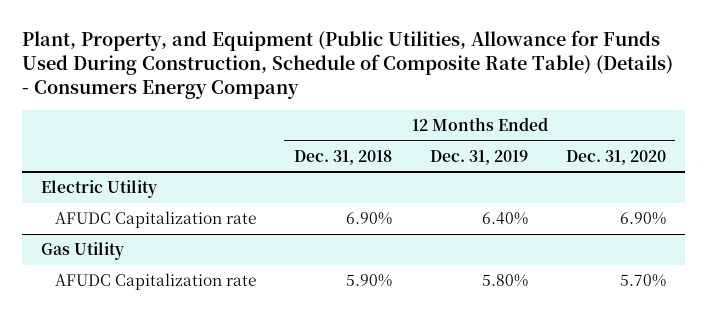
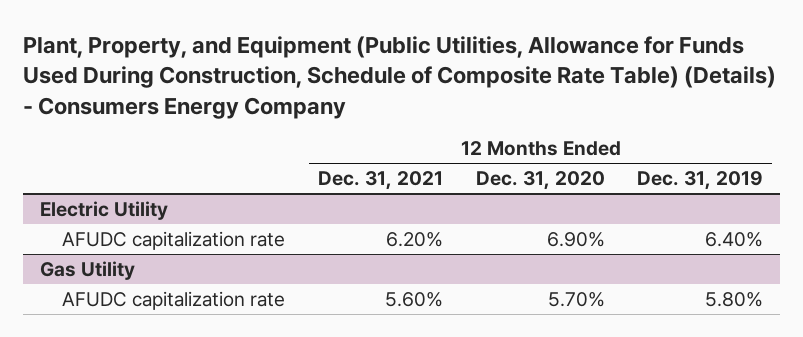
- | 12 Months Ended Dec. 31, 2018 | 12 Months Ended Dec. 31, 2019 | 12 Months Ended Dec. 31, 2020
+ | 12 Months Ended Dec. 31, 2021 | 12 Months Ended Dec. 31, 2020 | 12 Months Ended Dec. 31, 2019
@ Electric Utility
- AFUDC Capitalization rate | 6.90% | 6.40% | 6.90%
+ AFUDC capitalization rate | 6.20% | 6.90% | 6.40%
@ Gas Utility
- AFUDC Capitalization rate | 5.90% | 5.80% | 5.70%
+ AFUDC capitalization rate | 5.60% | 5.70% | 5.80%

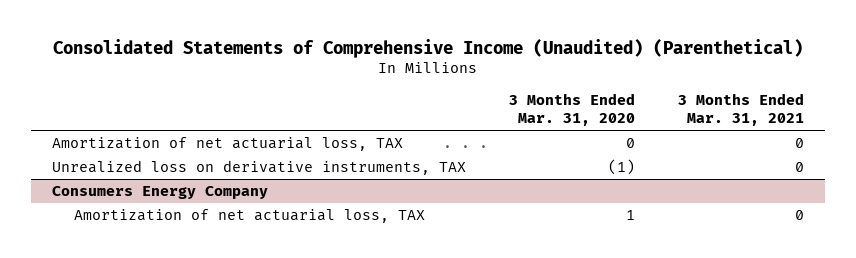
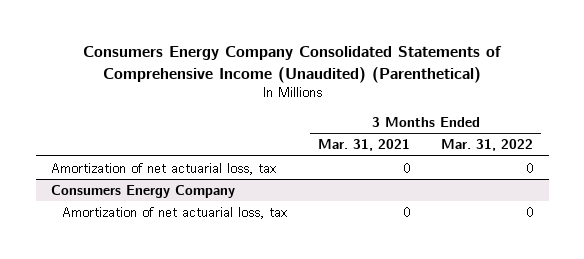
- Consolidated Statements of Comprehensive Income (Unaudited) (Parenthetical)
+ Consumers Energy Company Consolidated Statements of Comprehensive Income (Unaudited) (Parenthetical)
- | 3 Months Ended Mar. 31, 2020 | 3 Months Ended Mar. 31, 2021
+ | 3 Months Ended Mar. 31, 2021 | 3 Months Ended Mar. 31, 2022
- Amortization of net actuarial loss, TAX | 0 | 0
- Unrealized loss on derivative instruments, TAX | (1) | 0
+ Amortization of net actuarial loss, tax | 0 | 0
@ Consumers Energy Company
- Amortization of net actuarial loss, TAX | 1 | 0
+ Amortization of net actuarial loss, tax | 0 | 0

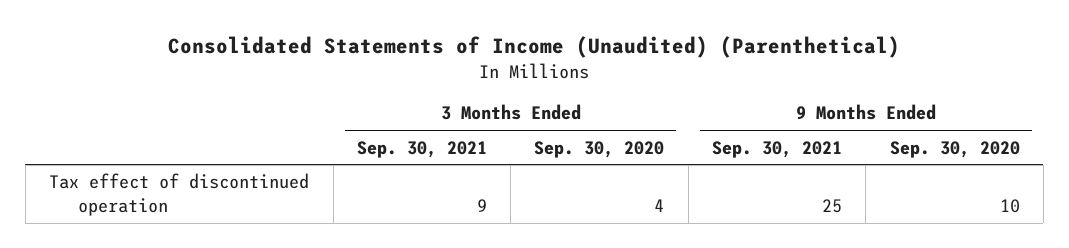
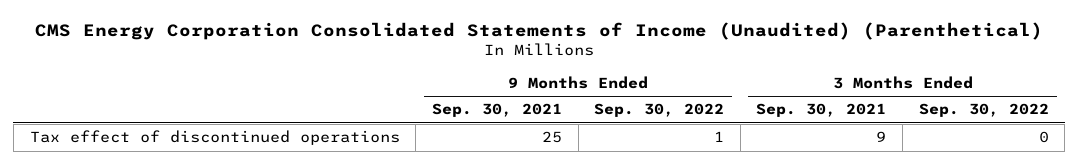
- Consolidated Statements of Income (Unaudited) (Parenthetical)
+ CMS Energy Corporation Consolidated Statements of Income (Unaudited) (Parenthetical)
- | 3 Months Ended Sep. 30, 2021 | 3 Months Ended Sep. 30, 2020 | 9 Months Ended Sep. 30, 2021 | 9 Months Ended Sep. 30, 2020
+ | 9 Months Ended Sep. 30, 2021 | 9 Months Ended Sep. 30, 2022 | 3 Months Ended Sep. 30, 2021 | 3 Months Ended Sep. 30, 2022
- Tax effect of discontinued operation | 9 | 4 | 25 | 10
+ Tax effect of discontinued operations | 25 | 1 | 9 | 0

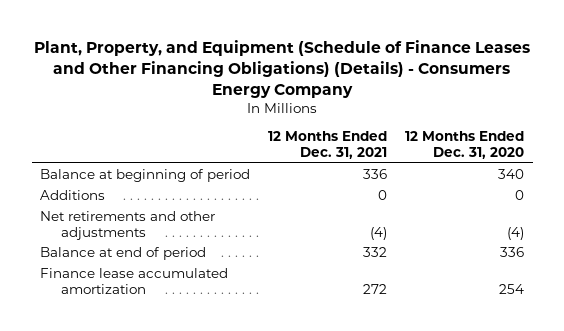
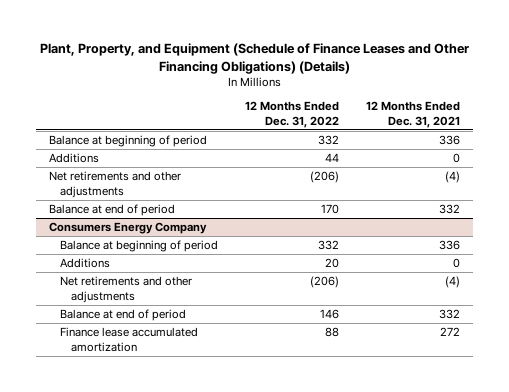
- Plant, Property, and Equipment (Schedule of Finance Leases and Other Financing Obligations) (Details) - Consumers Energy Company
+ Plant, Property, and Equipment (Schedule of Finance Leases and Other Financing Obligations) (Details)
- | 12 Months Ended Dec. 31, 2021 | 12 Months Ended Dec. 31, 2020
+ | 12 Months Ended Dec. 31, 2022 | 12 Months Ended Dec. 31, 2021
+ Consumers Energy Company
+ Balance at beginning of period | 332 | 336
+ Additions | 20 | 0
+ Net retirements and other adjustments | (206) | (4)
+ Balance at end of period | 146 | 332

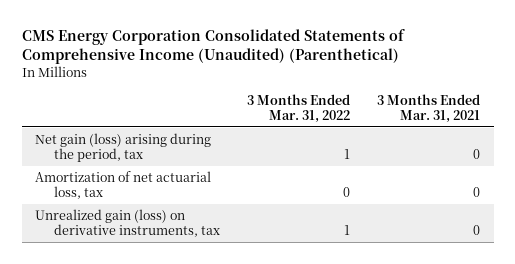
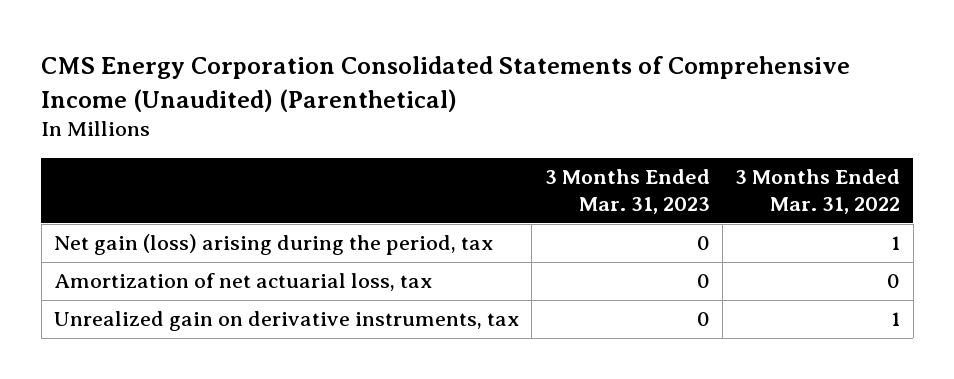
- | 3 Months Ended Mar. 31, 2022 | 3 Months Ended Mar. 31, 2021
+ | 3 Months Ended Mar. 31, 2023 | 3 Months Ended Mar. 31, 2022
- Unrealized gain (loss) on derivative instruments, tax | 1 | 0
+ Unrealized gain on derivative instruments, tax | 0 | 1

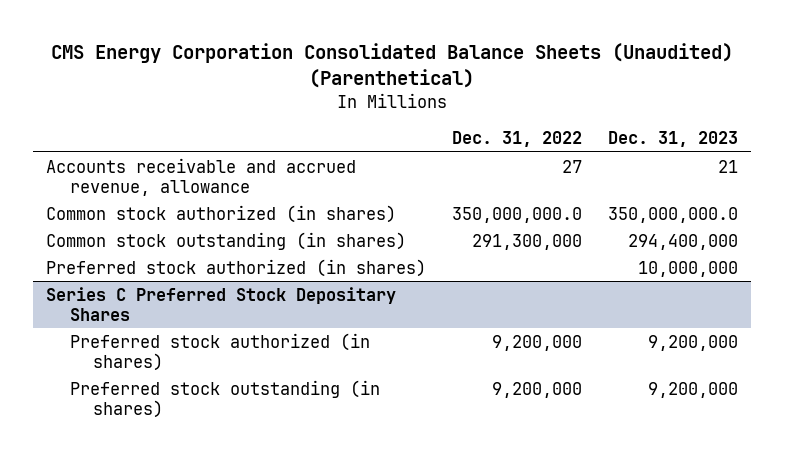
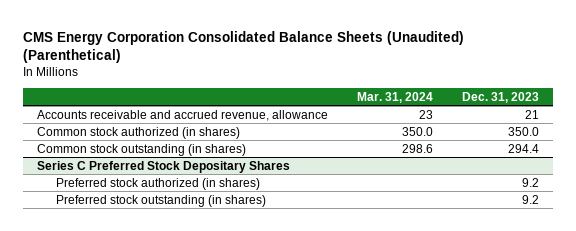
- | Dec. 31, 2022 | Dec. 31, 2023
+ | Mar. 31, 2024 | Dec. 31, 2023
- Common stock authorized (in shares) | 350,000,000.0 | 350,000,000.0
- Common stock outstanding (in shares) | 291,300,000 | 294,400,000
- Preferred stock authorized (in shares) | | 10,000,000
+ Common stock authorized (in shares) | 350.0 | 350.0
+ Common stock outstanding (in shares) | 298.6 | 294.4
@ Series C Preferred Stock Depositary Shares
- Preferred stock authorized (in shares) | 9,200,000 | 9,200,000
- Preferred stock outstanding (in shares) | 9,200,000 | 9,200,000
+ Preferred stock authorized (in shares) | | 9.2
+ Preferred stock outstanding (in shares) | | 9.2

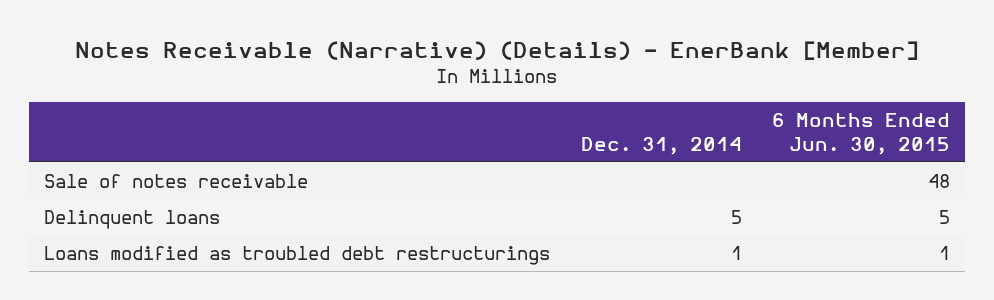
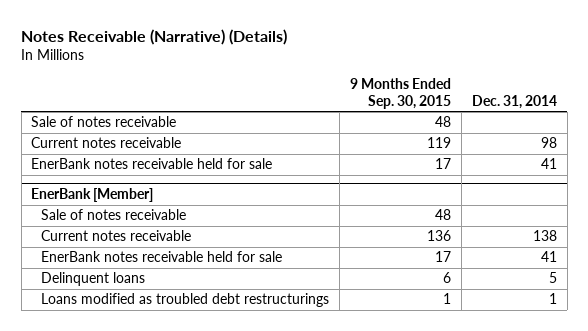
- Notes Receivable (Narrative) (Details) - EnerBank [Member]
+ Notes Receivable (Narrative) (Details)
- | Dec. 31, 2014 | 6 Months Ended Jun. 30, 2015
+ | 9 Months Ended Sep. 30, 2015 | Dec. 31, 2014
+ Current notes receivable | 119 | 98
+ EnerBank notes receivable held for sale | 17 | 41
+ EnerBank [Member]
+ Sale of notes receivable | 48 |
+ Current notes receivable | 136 | 138
+ EnerBank notes receivable held for sale | 17 | 41

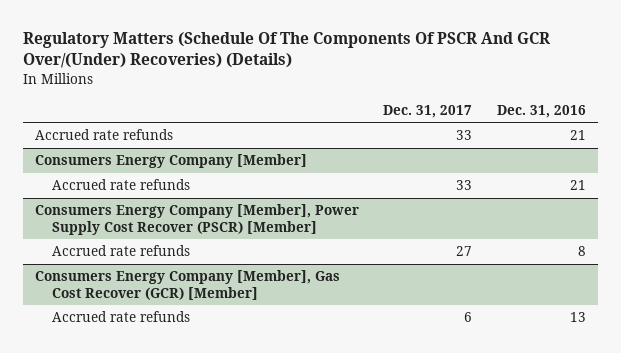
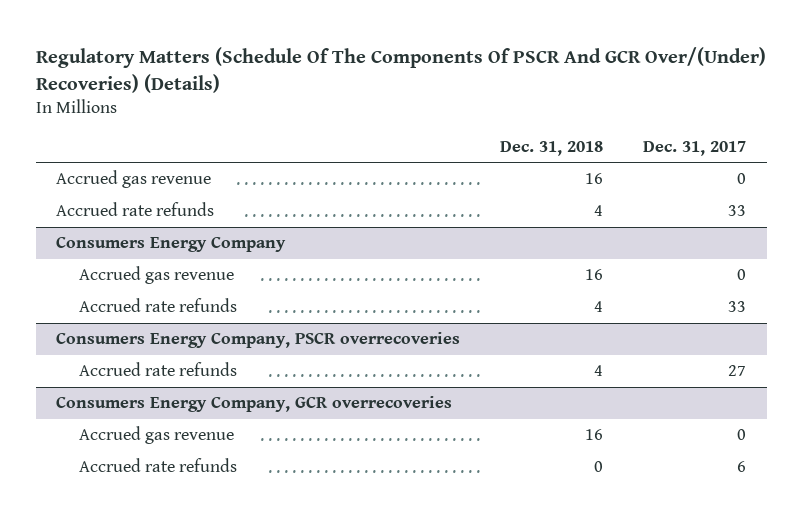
- | Dec. 31, 2017 | Dec. 31, 2016
+ | Dec. 31, 2018 | Dec. 31, 2017
+ Accrued gas revenue | 16 | 0
- Consumers Energy Company [Member]
+ Consumers Energy Company
+ Accrued gas revenue | 16 | 0
- Consumers Energy Company [Member], Power Supply Cost Recover (PSCR) [Member]
+ Consumers Energy Company, PSCR overrecoveries
- Consumers Energy Company [Member], Gas Cost Recover (GCR) [Member]
+ Consumers Energy Company, GCR overrecoveries
+ Accrued gas revenue | 16 | 0

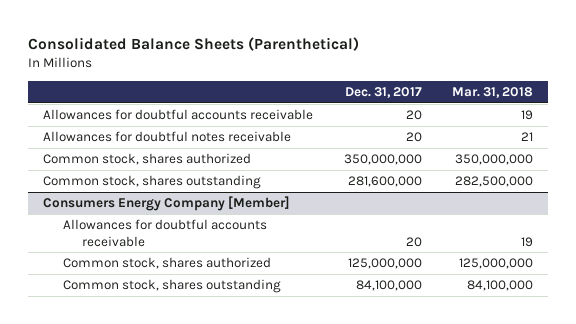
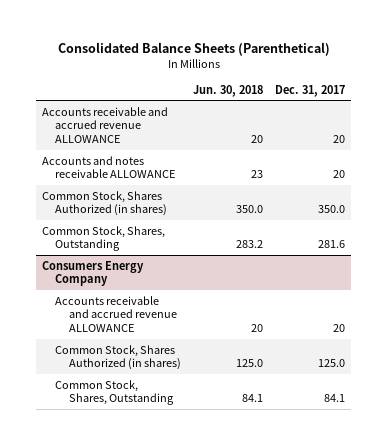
- | Dec. 31, 2017 | Mar. 31, 2018
+ | Jun. 30, 2018 | Dec. 31, 2017
- Allowances for doubtful accounts receivable | 20 | 19
- Allowances for doubtful notes receivable | 20 | 21
- Common stock, shares authorized | 350,000,000 | 350,000,000
- Common stock, shares outstanding | 281,600,000 | 282,500,000
- Consumers Energy Company [Member]
- Allowances for doubtful accounts receivable | 20 | 19
- Common stock, shares authorized | 125,000,000 | 125,000,000
- Common stock, shares outstanding | 84,100,000 | 84,100,000
+ Accounts receivable and accrued revenue ALLOWANCE | 20 | 20
+ Accounts and notes receivable ALLOWANCE | 23 | 20
+ Common Stock, Shares Authorized (in shares) | 350.0 | 350.0
+ Common Stock, Shares, Outstanding | 283.2 | 281.6
+ Consumers Energy Company
+ Accounts receivable and accrued revenue ALLOWANCE | 20 | 20
+ Common Stock, Shares Authorized (in shares) | 125.0 | 125.0
+ Common Stock, Shares, Outstanding | 84.1 | 84.1

